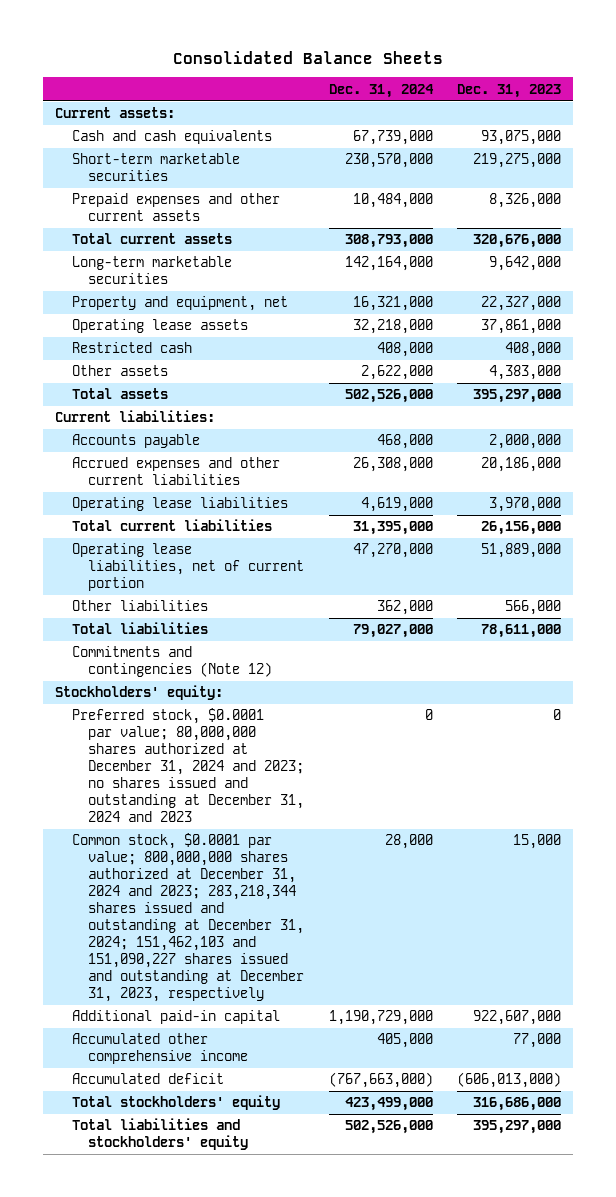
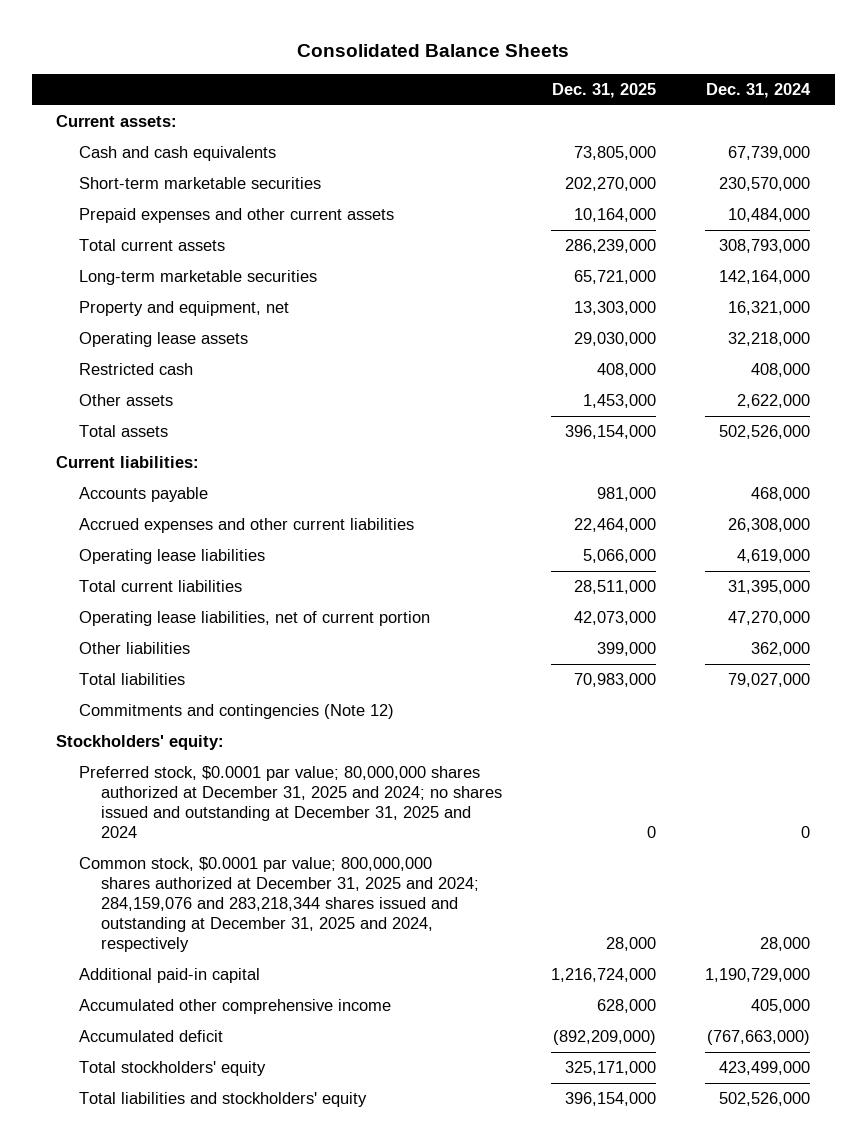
- | Dec. 31, 2024 | Dec. 31, 2023
+ | Dec. 31, 2025 | Dec. 31, 2024
- Preferred stock, $0.0001 par value; 80,000,000 shares authorized at December 31, 2024 and 2023; no shares issued and outstanding at December 31, 2024 and 2023 | 0 | 0
- Common stock, $0.0001 par value; 800,000,000 shares authorized at December 31, 2024 and 2023; 283,218,344 shares issued and outstanding at December 31, 2024; 151,462,103 and 151,090,227 shares issued and outstanding at December 31, 2023, respectively | 28,000 | 15,000
+ Preferred stock, $0.0001 par value; 80,000,000 shares authorized at December 31, 2025 and 2024; no shares issued and outstanding at December 31, 2025 and 2024 | 0 | 0
+ Common stock, $0.0001 par value; 800,000,000 shares authorized at December 31, 2025 and 2024; 284,159,076 and 283,218,344 shares issued and outstanding at December 31, 2025 and 2024, respectively | 28,000 | 28,000

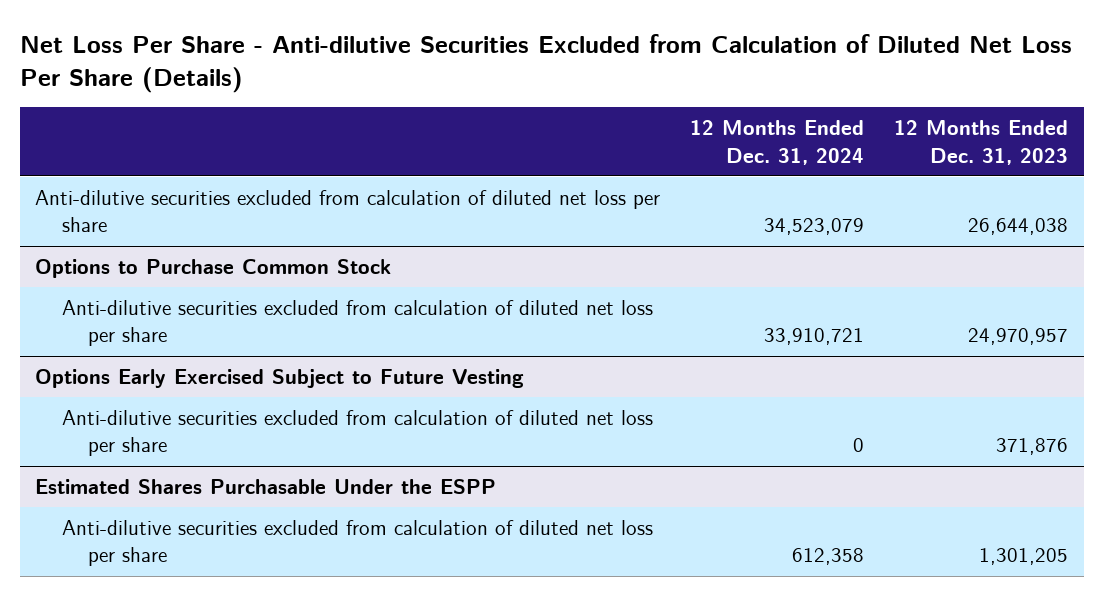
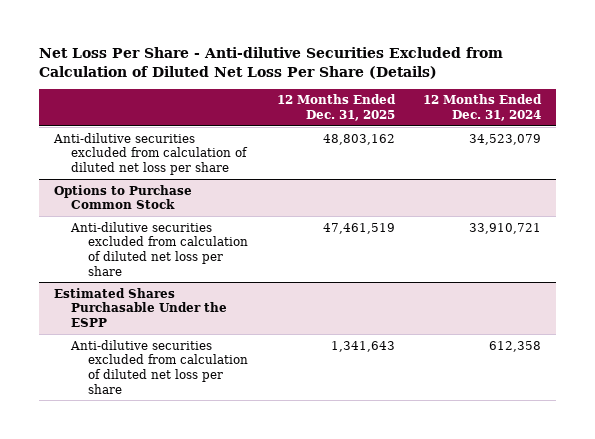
- | 12 Months Ended Dec. 31, 2024 | 12 Months Ended Dec. 31, 2023
+ | 12 Months Ended Dec. 31, 2025 | 12 Months Ended Dec. 31, 2024
- Options Early Exercised Subject to Future Vesting
- Anti-dilutive securities excluded from calculation of diluted net loss per share | 0 | 371,876

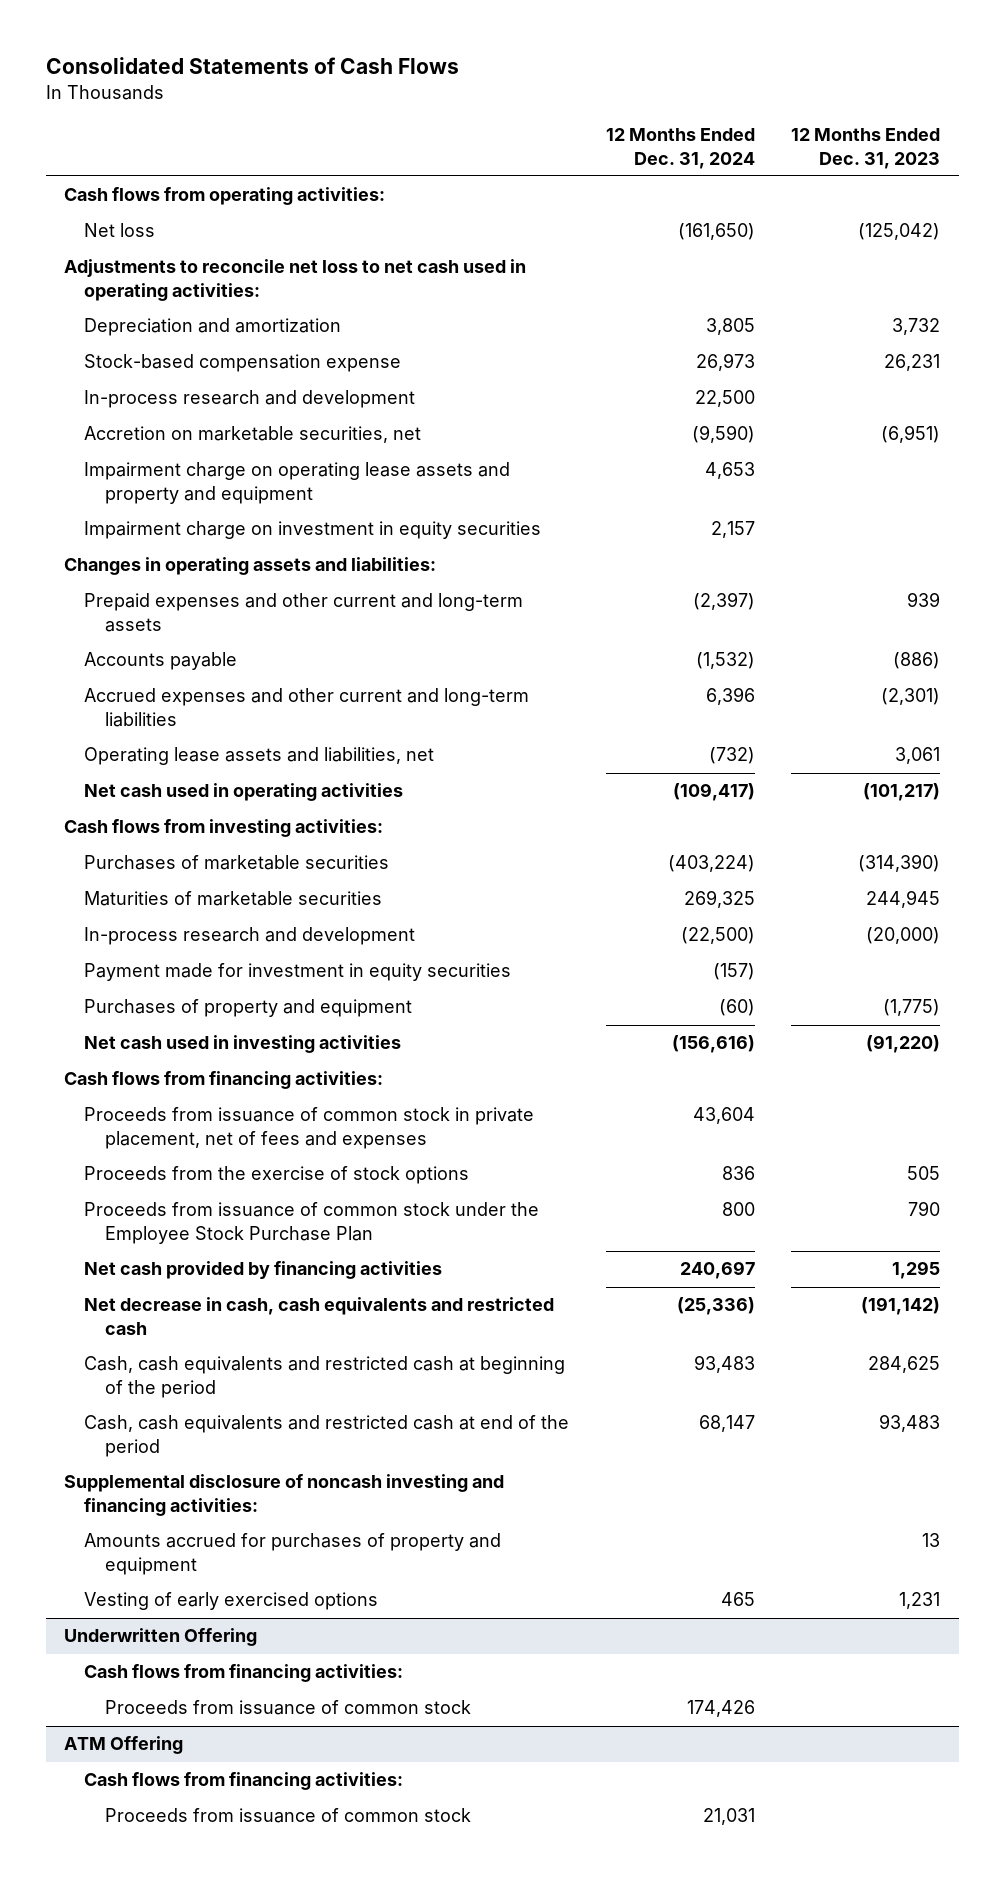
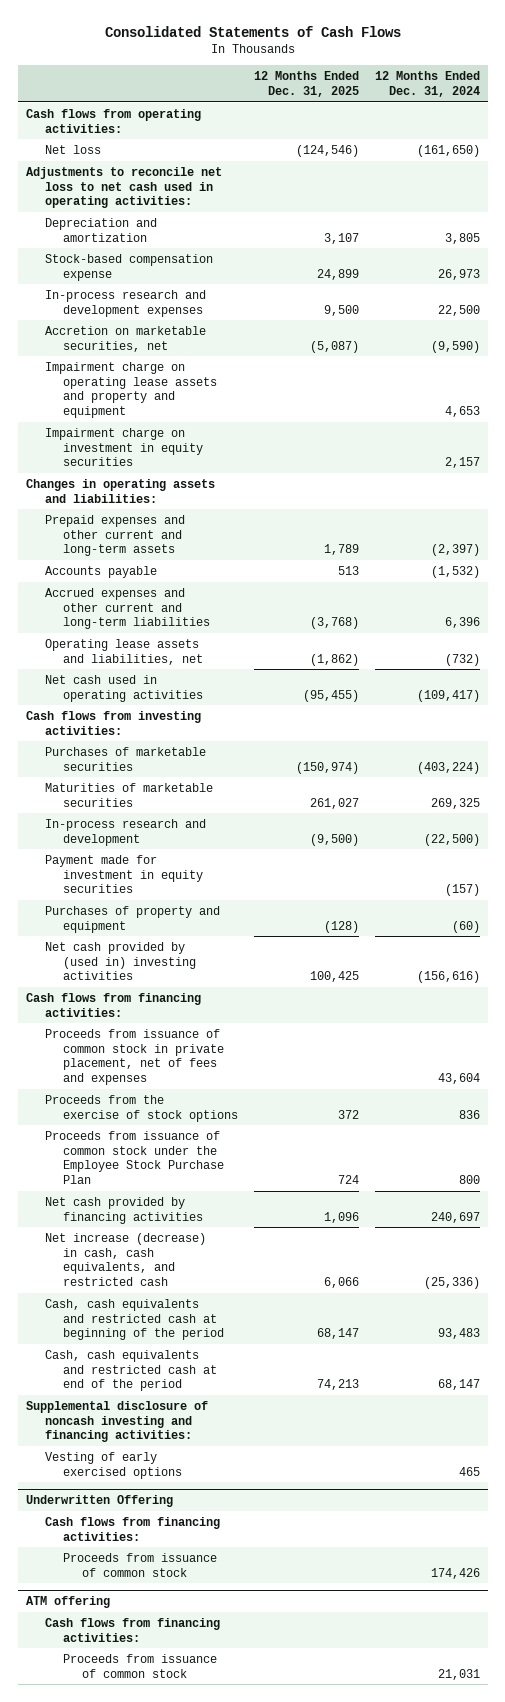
- | 12 Months Ended Dec. 31, 2024 | 12 Months Ended Dec. 31, 2023
+ | 12 Months Ended Dec. 31, 2025 | 12 Months Ended Dec. 31, 2024
- In-process research and development | 22,500 |
+ In-process research and development expenses | 9,500 | 22,500
- Net cash used in investing activities | (156,616) | (91,220)
+ Net cash provided by (used in) investing activities | 100,425 | (156,616)
- Net decrease in cash, cash equivalents and restricted cash | (25,336) | (191,142)
+ Net increase (decrease) in cash, cash equivalents, and restricted cash | 6,066 | (25,336)
- Amounts accrued for purchases of property and equipment | | 13
- ATM Offering
+ ATM offering

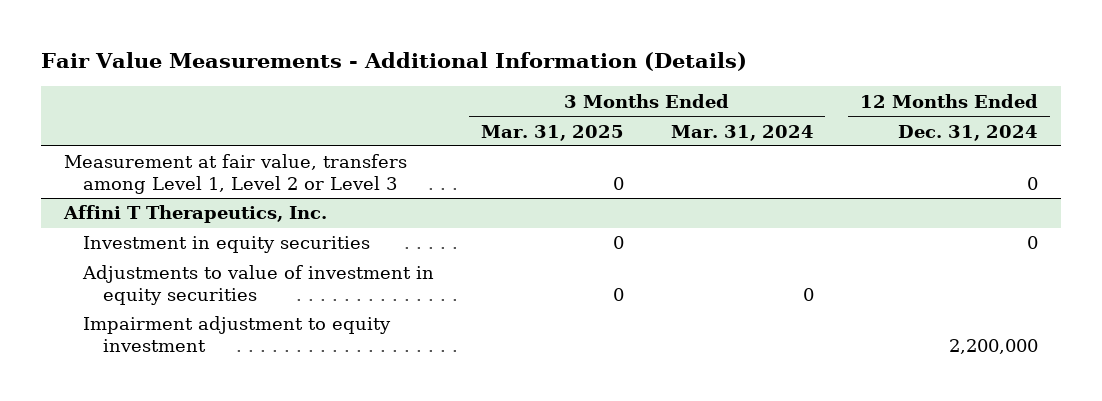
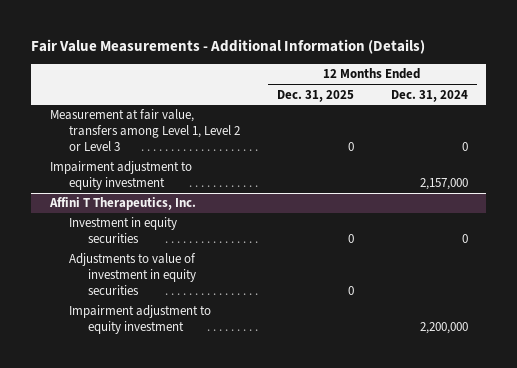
- | 3 Months Ended Mar. 31, 2025 | 3 Months Ended Mar. 31, 2024 | 12 Months Ended Dec. 31, 2024
+ | 12 Months Ended Dec. 31, 2025 | 12 Months Ended Dec. 31, 2024
+ Impairment adjustment to equity investment | | 2,157,000

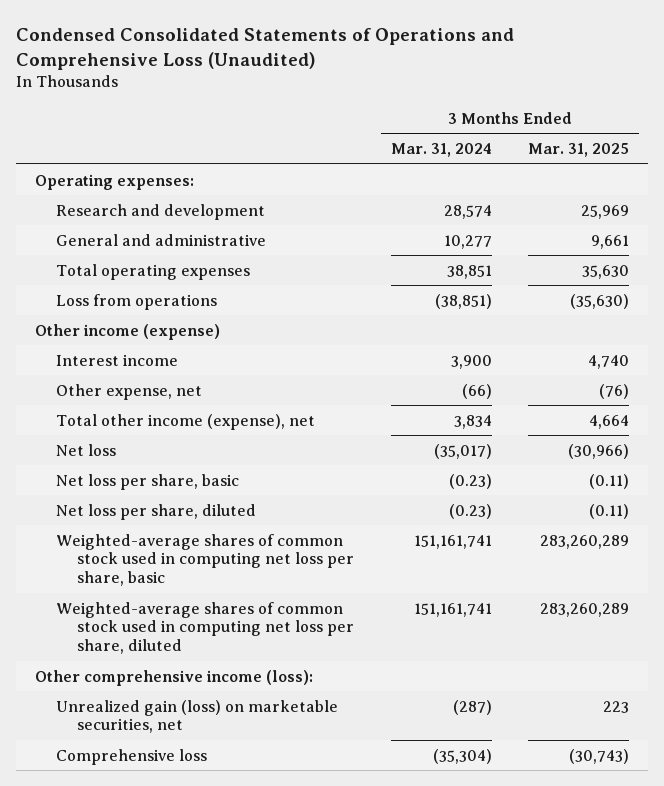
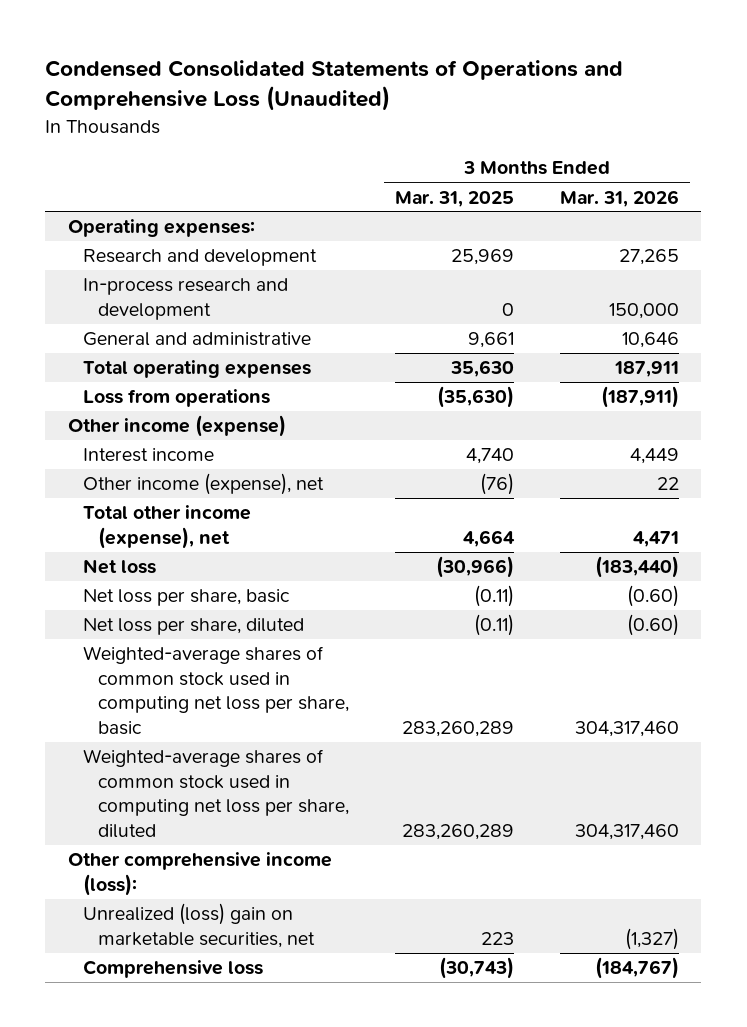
- | 3 Months Ended Mar. 31, 2024 | 3 Months Ended Mar. 31, 2025
+ | 3 Months Ended Mar. 31, 2025 | 3 Months Ended Mar. 31, 2026
+ In-process research and development | 0 | 150,000
- Other expense, net | (66) | (76)
+ Other income (expense), net | (76) | 22
- Unrealized gain (loss) on marketable securities, net | (287) | 223
+ Unrealized (loss) gain on marketable securities, net | 223 | (1,327)

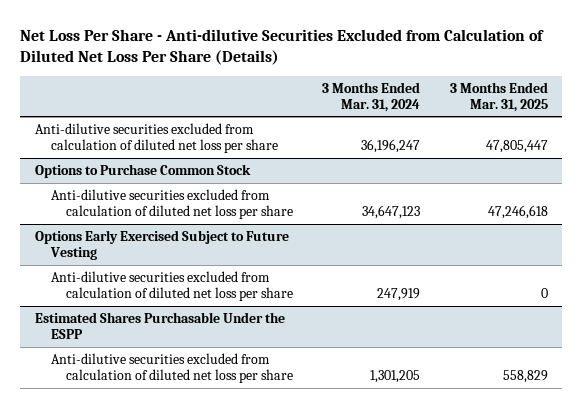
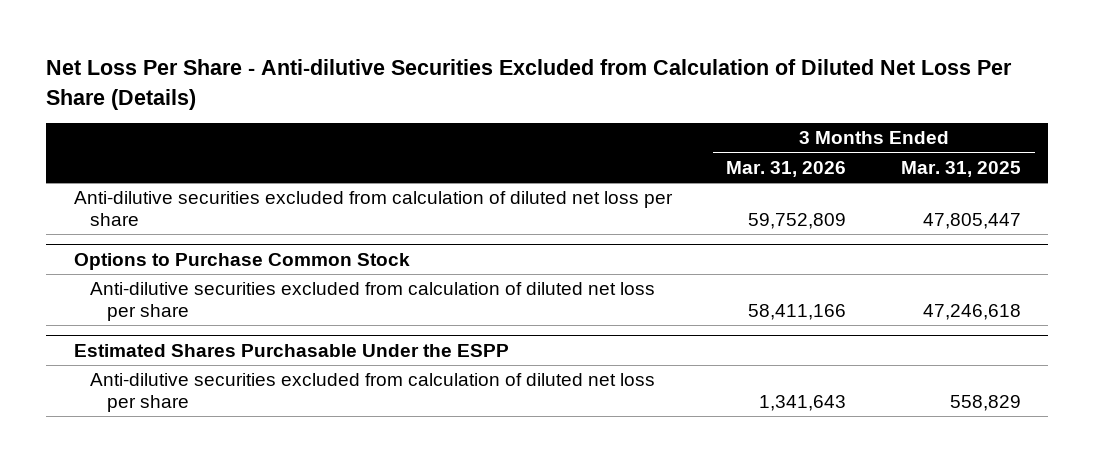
- | 3 Months Ended Mar. 31, 2024 | 3 Months Ended Mar. 31, 2025
+ | 3 Months Ended Mar. 31, 2026 | 3 Months Ended Mar. 31, 2025
- Options Early Exercised Subject to Future Vesting
- Anti-dilutive securities excluded from calculation of diluted net loss per share | 247,919 | 0

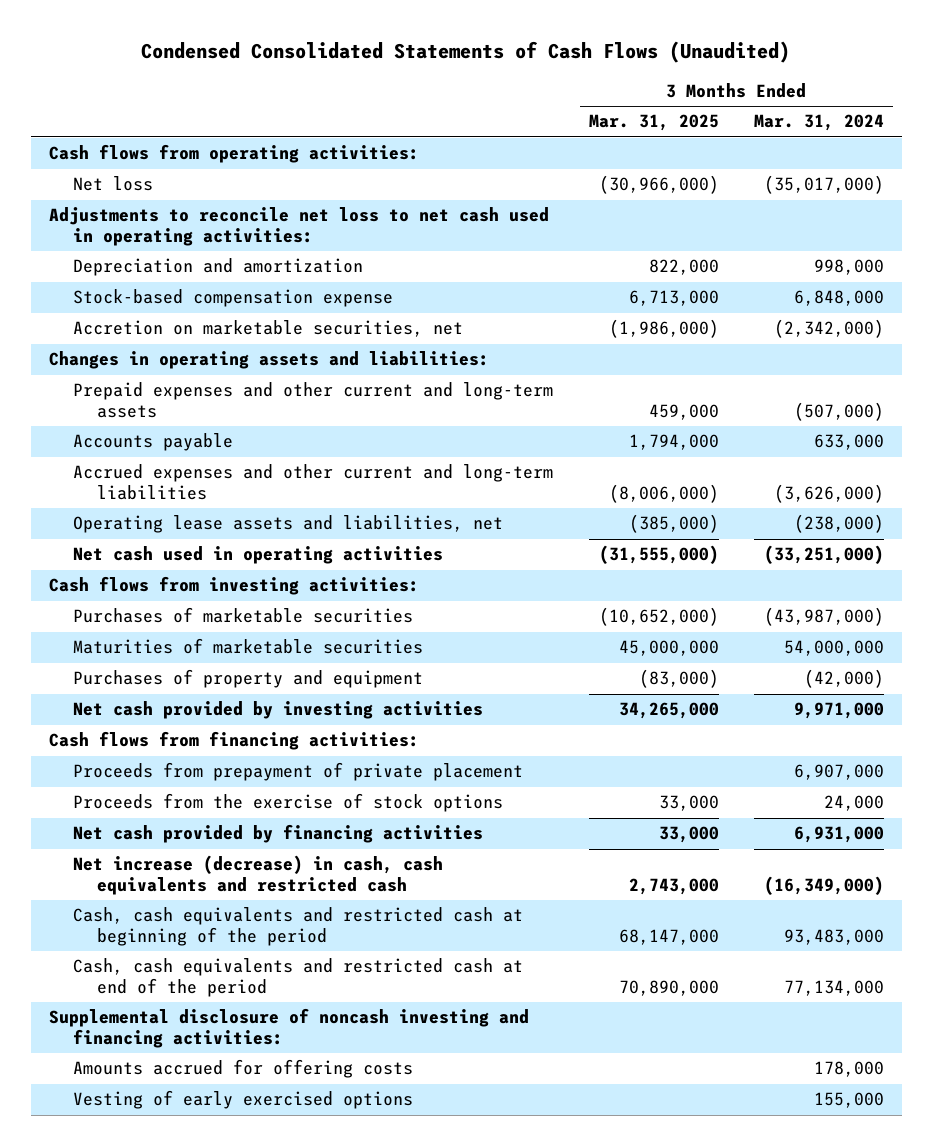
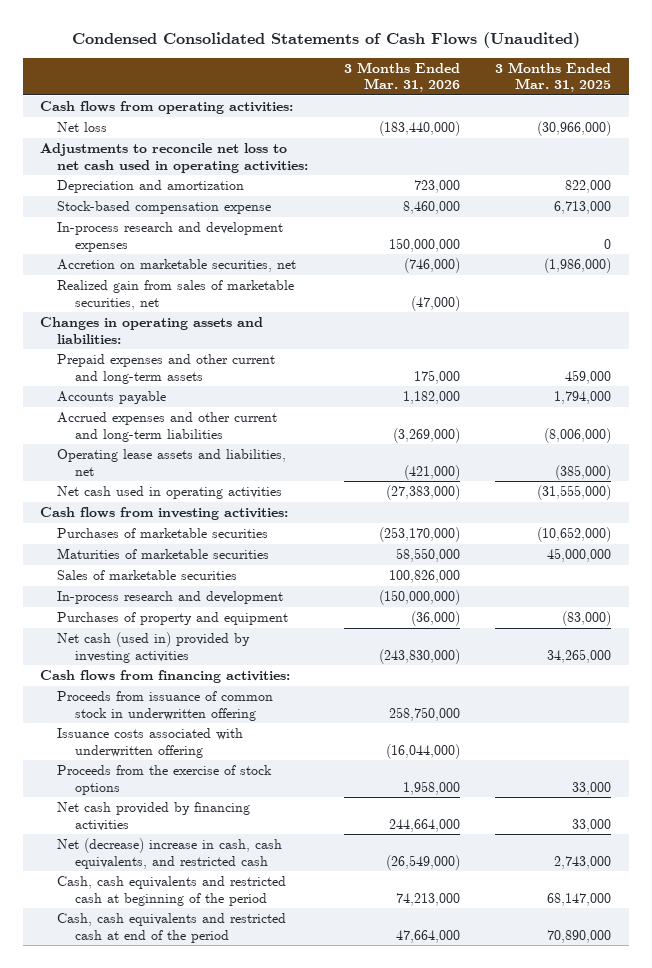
- | 3 Months Ended Mar. 31, 2025 | 3 Months Ended Mar. 31, 2024
+ | 3 Months Ended Mar. 31, 2026 | 3 Months Ended Mar. 31, 2025
+ In-process research and development expenses | 150,000,000 | 0
+ Realized gain from sales of marketable securities, net | (47,000) |
+ Sales of marketable securities | 100,826,000 |
+ In-process research and development | (150,000,000) |
- Net cash provided by investing activities | 34,265,000 | 9,971,000
+ Net cash (used in) provided by investing activities | (243,830,000) | 34,265,000
- Proceeds from prepayment of private placement | | 6,907,000
+ Proceeds from issuance of common stock in underwritten offering | 258,750,000 |
+ Issuance costs associated with underwritten offering | (16,044,000) |
- Net increase (decrease) in cash, cash equivalents and restricted cash | 2,743,000 | (16,349,000)
+ Net (decrease) increase in cash, cash equivalents, and restricted cash | (26,549,000) | 2,743,000
- Supplemental disclosure of noncash investing and financing activities:
- Amounts accrued for offering costs | | 178,000
- Vesting of early exercised options | | 155,000

